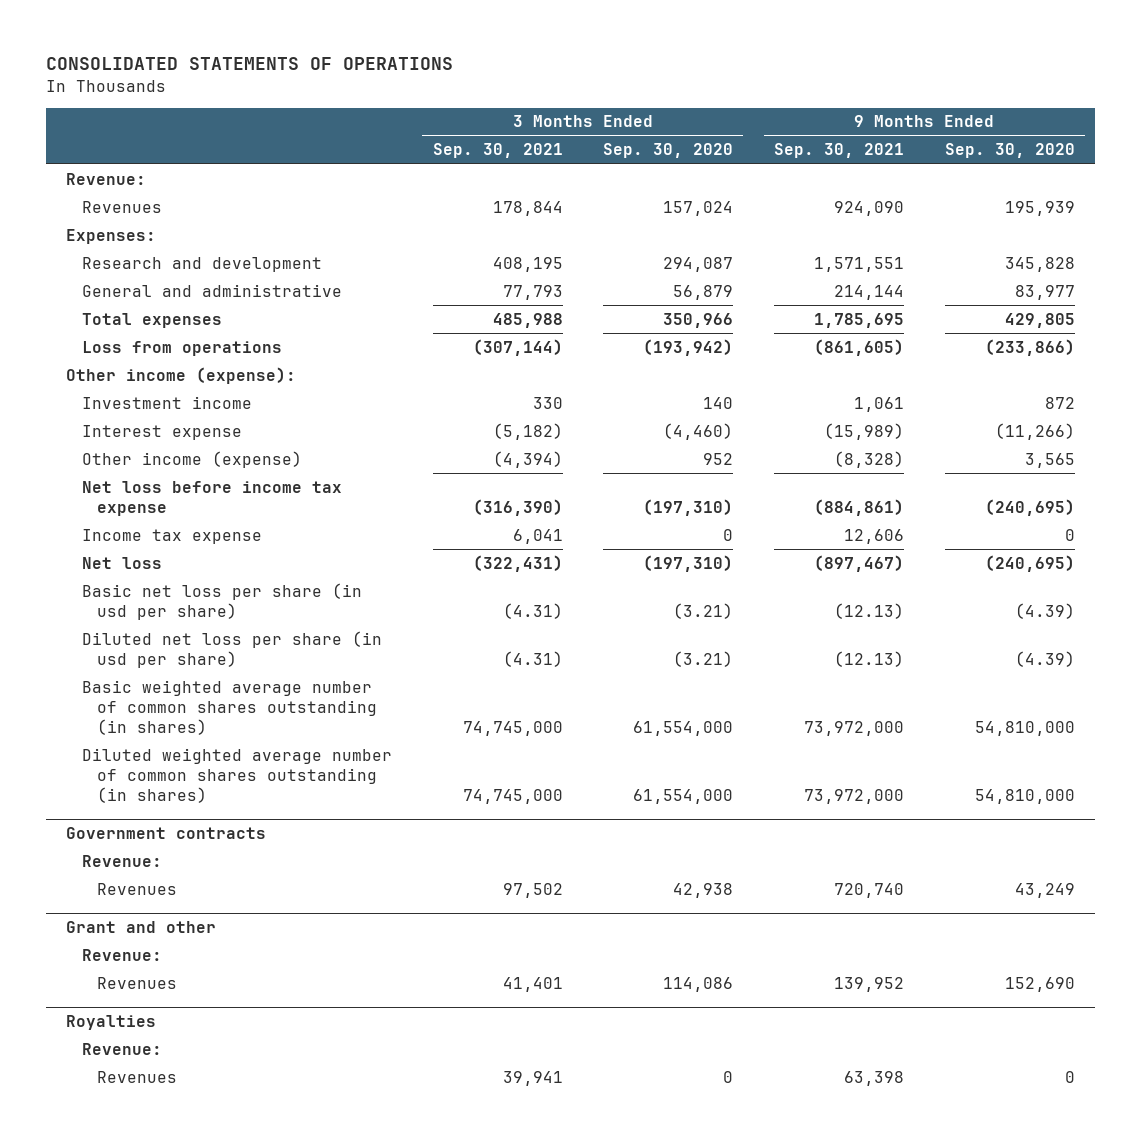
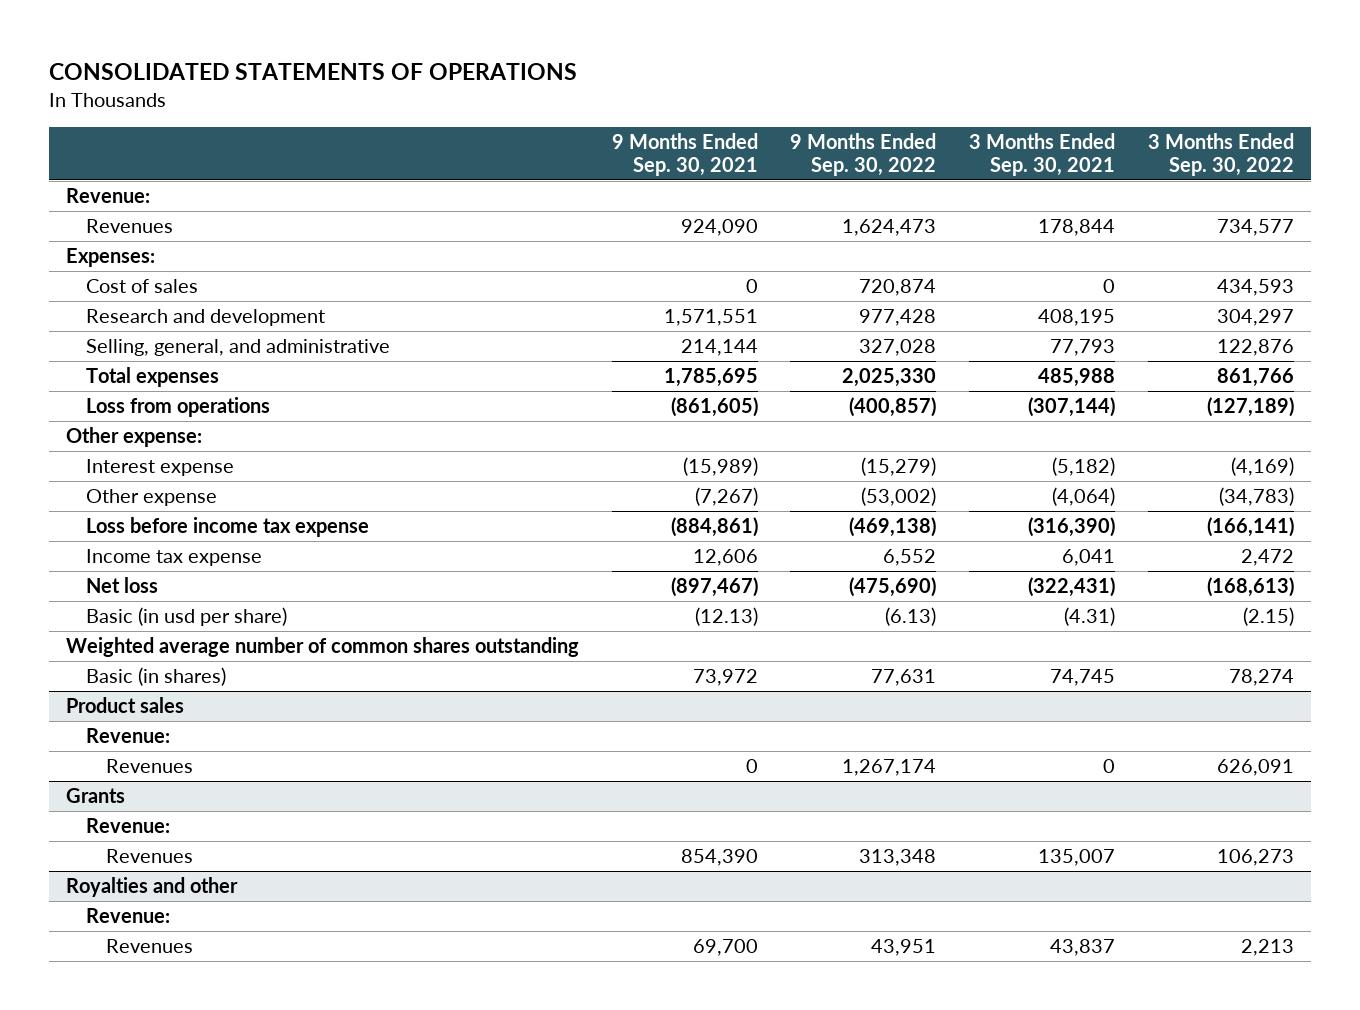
- | 3 Months Ended Sep. 30, 2021 | 3 Months Ended Sep. 30, 2020 | 9 Months Ended Sep. 30, 2021 | 9 Months Ended Sep. 30, 2020
+ | 9 Months Ended Sep. 30, 2021 | 9 Months Ended Sep. 30, 2022 | 3 Months Ended Sep. 30, 2021 | 3 Months Ended Sep. 30, 2022
+ Cost of sales | 0 | 720,874 | 0 | 434,593
- General and administrative | 77,793 | 56,879 | 214,144 | 83,977
+ Selling, general, and administrative | 214,144 | 327,028 | 77,793 | 122,876
- Other income (expense):
- Investment income | 330 | 140 | 1,061 | 872
+ Other expense:
- Other income (expense) | (4,394) | 952 | (8,328) | 3,565
- Net loss before income tax expense | (316,390) | (197,310) | (884,861) | (240,695)
+ Other expense | (7,267) | (53,002) | (4,064) | (34,783)
+ Loss before income tax expense | (884,861) | (469,138) | (316,390) | (166,141)
- Basic net loss per share (in usd per share) | (4.31) | (3.21) | (12.13) | (4.39)
- Diluted net loss per share (in usd per share) | (4.31) | (3.21) | (12.13) | (4.39)
- Basic weighted average number of common shares outstanding (in shares) | 74,745,000 | 61,554,000 | 73,972,000 | 54,810,000
- Diluted weighted average number of common shares outstanding (in shares) | 74,745,000 | 61,554,000 | 73,972,000 | 54,810,000
- Government contracts
+ Basic (in usd per share) | (12.13) | (6.13) | (4.31) | (2.15)
+ Weighted average number of common shares outstanding
+ Basic (in shares) | 73,972 | 77,631 | 74,745 | 78,274
+ Product sales
- Revenues | 97,502 | 42,938 | 720,740 | 43,249
- Grant and other
+ Revenues | 0 | 1,267,174 | 0 | 626,091
+ Grants
- Revenues | 41,401 | 114,086 | 139,952 | 152,690
- Royalties
+ Revenues | 854,390 | 313,348 | 135,007 | 106,273
+ Royalties and other
- Revenues | 39,941 | 0 | 63,398 | 0
+ Revenues | 69,700 | 43,951 | 43,837 | 2,213

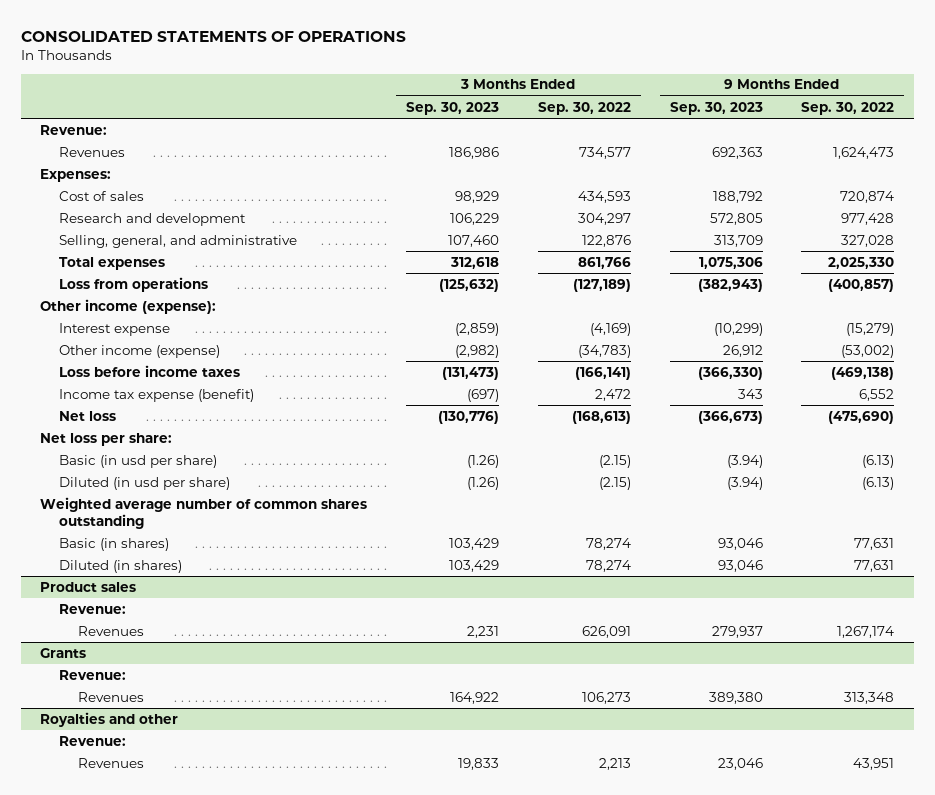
- | 9 Months Ended Sep. 30, 2021 | 9 Months Ended Sep. 30, 2022 | 3 Months Ended Sep. 30, 2021 | 3 Months Ended Sep. 30, 2022
+ | 3 Months Ended Sep. 30, 2023 | 3 Months Ended Sep. 30, 2022 | 9 Months Ended Sep. 30, 2023 | 9 Months Ended Sep. 30, 2022
- Other expense:
+ Other income (expense):
- Other expense | (7,267) | (53,002) | (4,064) | (34,783)
- Loss before income tax expense | (884,861) | (469,138) | (316,390) | (166,141)
- Income tax expense | 12,606 | 6,552 | 6,041 | 2,472
+ Other income (expense) | (2,982) | (34,783) | 26,912 | (53,002)
+ Loss before income taxes | (131,473) | (166,141) | (366,330) | (469,138)
+ Income tax expense (benefit) | (697) | 2,472 | 343 | 6,552
+ Net loss per share:
+ Diluted (in usd per share) | (1.26) | (2.15) | (3.94) | (6.13)
+ Diluted (in shares) | 103,429 | 78,274 | 93,046 | 77,631

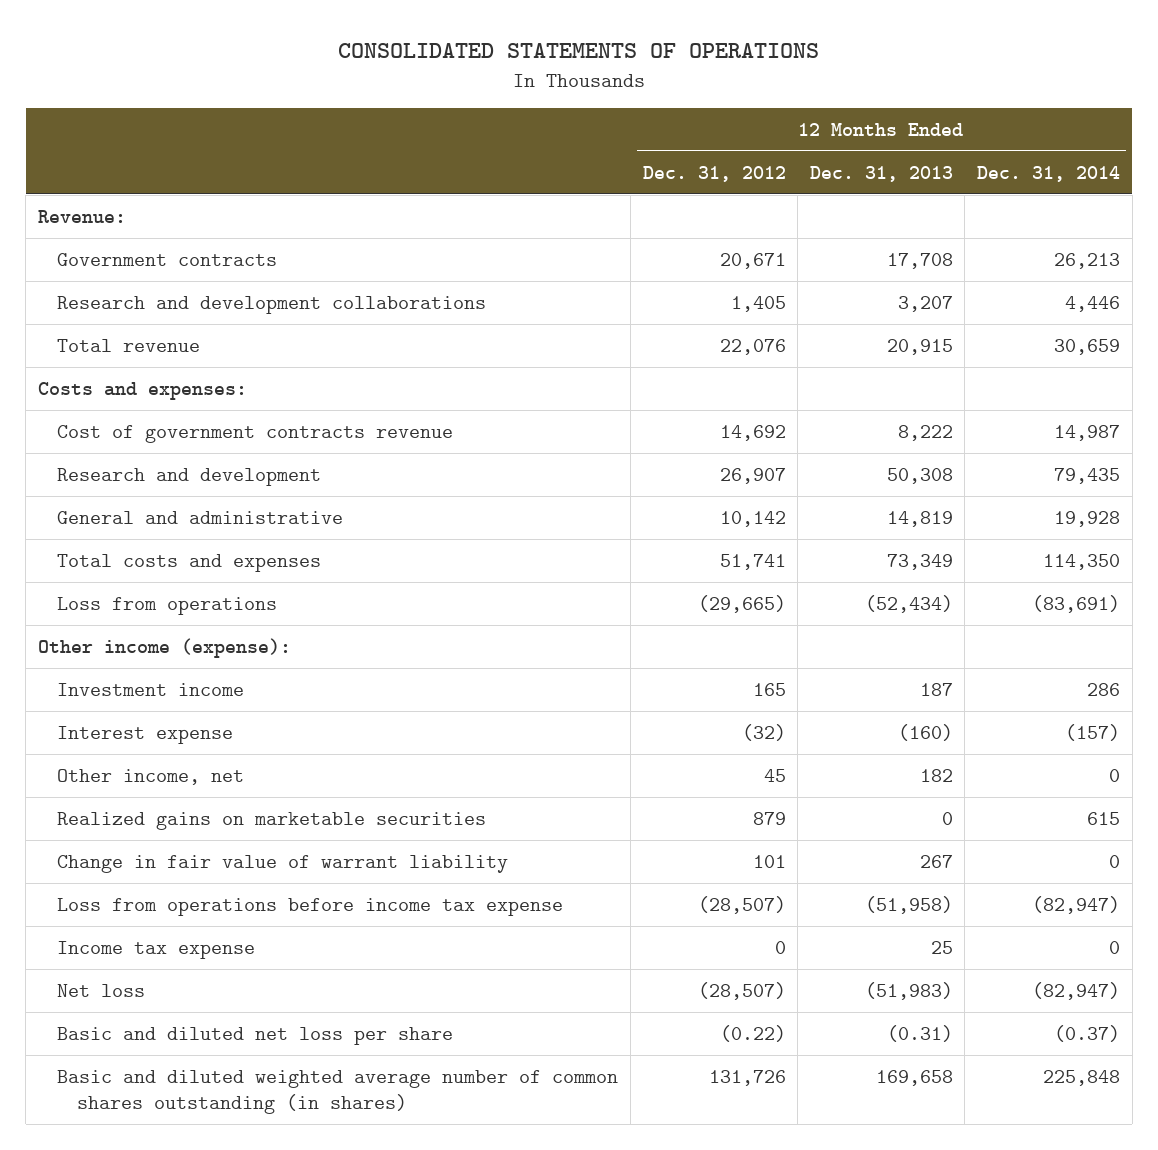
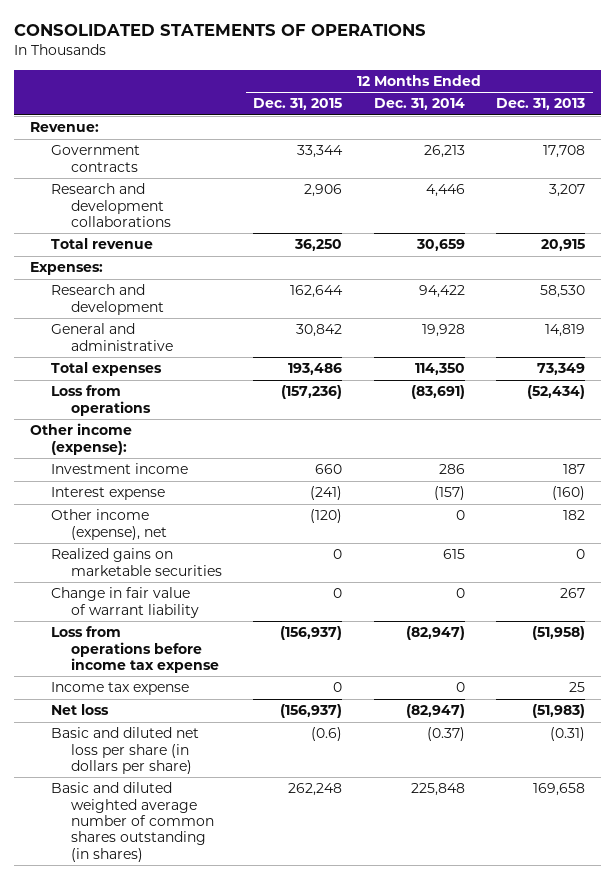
- | 12 Months Ended Dec. 31, 2012 | 12 Months Ended Dec. 31, 2013 | 12 Months Ended Dec. 31, 2014
+ | 12 Months Ended Dec. 31, 2015 | 12 Months Ended Dec. 31, 2014 | 12 Months Ended Dec. 31, 2013
- Costs and expenses:
- Cost of government contracts revenue | 14,692 | 8,222 | 14,987
- Research and development | 26,907 | 50,308 | 79,435
+ Expenses:
+ Research and development | 162,644 | 94,422 | 58,530
- Total costs and expenses | 51,741 | 73,349 | 114,350
+ Total expenses | 193,486 | 114,350 | 73,349
- Other income, net | 45 | 182 | 0
+ Other income (expense), net | (120) | 0 | 182
- Basic and diluted net loss per share | (0.22) | (0.31) | (0.37)
+ Basic and diluted net loss per share (in dollars per share) | (0.6) | (0.37) | (0.31)

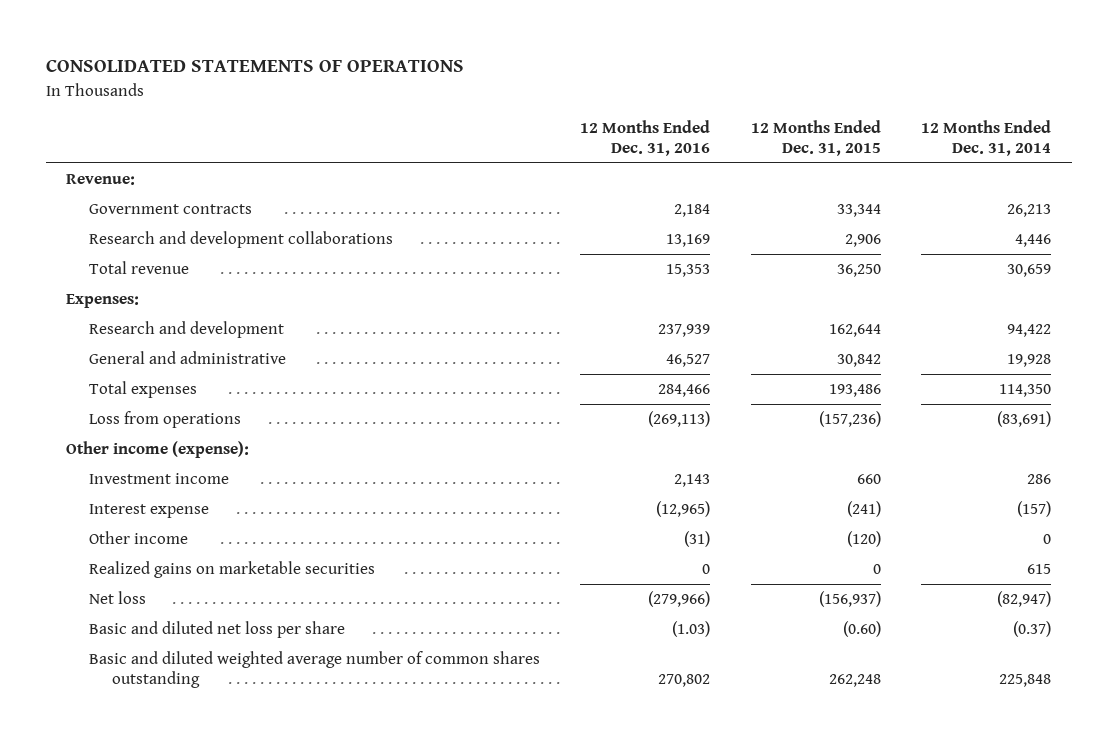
- | 12 Months Ended Dec. 31, 2015 | 12 Months Ended Dec. 31, 2014 | 12 Months Ended Dec. 31, 2013
+ | 12 Months Ended Dec. 31, 2016 | 12 Months Ended Dec. 31, 2015 | 12 Months Ended Dec. 31, 2014
- Other income (expense), net | (120) | 0 | 182
+ Other income | (31) | (120) | 0
- Change in fair value of warrant liability | 0 | 0 | 267
- Loss from operations before income tax expense | (156,937) | (82,947) | (51,958)
- Income tax expense | 0 | 0 | 25
- Basic and diluted net loss per share (in dollars per share) | (0.6) | (0.37) | (0.31)
- Basic and diluted weighted average number of common shares outstanding (in shares) | 262,248 | 225,848 | 169,658
+ Basic and diluted net loss per share | (1.03) | (0.60) | (0.37)
+ Basic and diluted weighted average number of common shares outstanding | 270,802 | 262,248 | 225,848

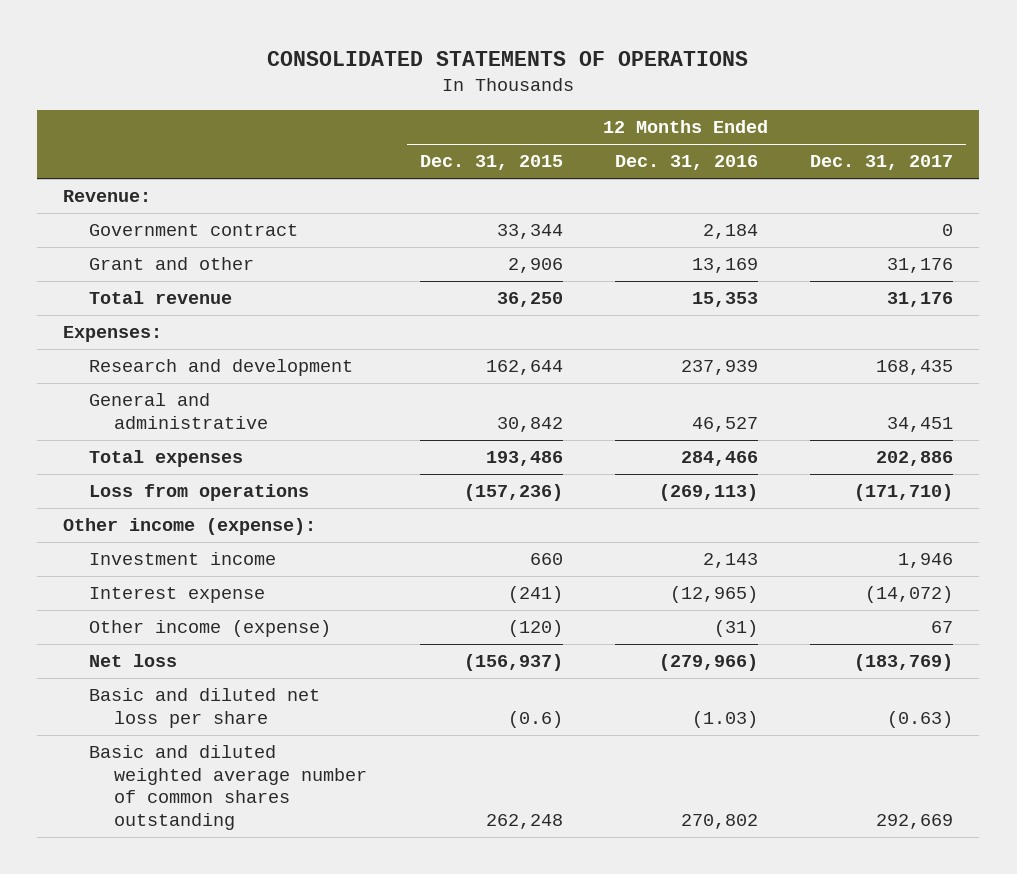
- | 12 Months Ended Dec. 31, 2016 | 12 Months Ended Dec. 31, 2015 | 12 Months Ended Dec. 31, 2014
+ | 12 Months Ended Dec. 31, 2015 | 12 Months Ended Dec. 31, 2016 | 12 Months Ended Dec. 31, 2017
- Government contracts | 2,184 | 33,344 | 26,213
- Research and development collaborations | 13,169 | 2,906 | 4,446
+ Government contract | 33,344 | 2,184 | 0
+ Grant and other | 2,906 | 13,169 | 31,176
- Other income | (31) | (120) | 0
- Realized gains on marketable securities | 0 | 0 | 615
+ Other income (expense) | (120) | (31) | 67
- Basic and diluted net loss per share | (1.03) | (0.60) | (0.37)
+ Basic and diluted net loss per share | (0.6) | (1.03) | (0.63)

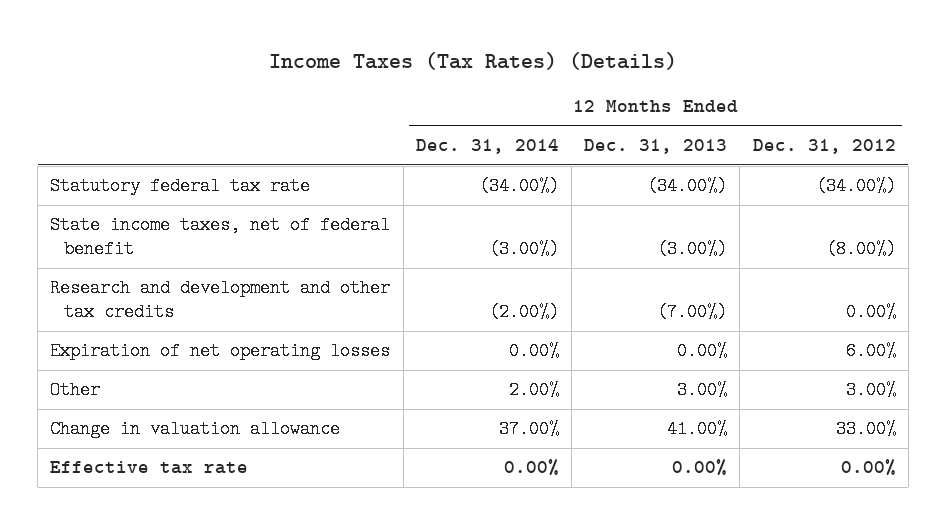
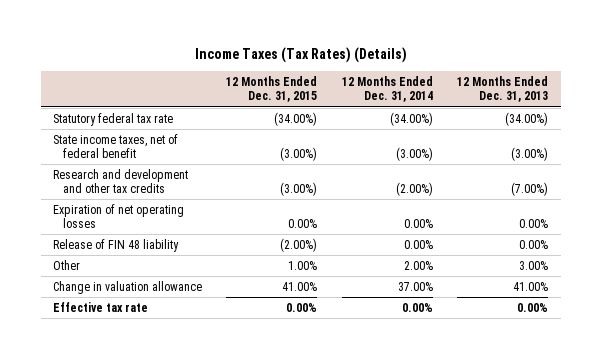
- | 12 Months Ended Dec. 31, 2014 | 12 Months Ended Dec. 31, 2013 | 12 Months Ended Dec. 31, 2012
+ | 12 Months Ended Dec. 31, 2015 | 12 Months Ended Dec. 31, 2014 | 12 Months Ended Dec. 31, 2013
+ Release of FIN 48 liability | (2.00%) | 0.00% | 0.00%

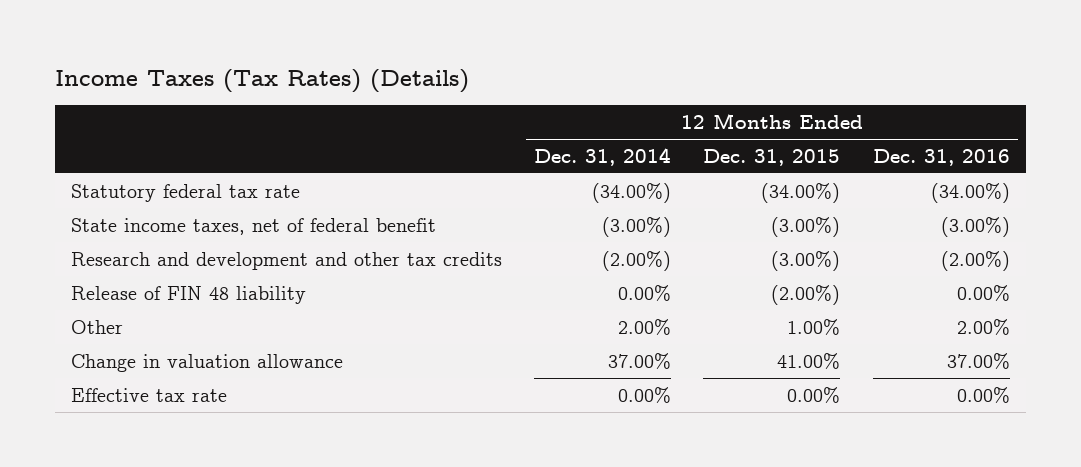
- | 12 Months Ended Dec. 31, 2015 | 12 Months Ended Dec. 31, 2014 | 12 Months Ended Dec. 31, 2013
+ | 12 Months Ended Dec. 31, 2014 | 12 Months Ended Dec. 31, 2015 | 12 Months Ended Dec. 31, 2016
- Expiration of net operating losses | 0.00% | 0.00% | 0.00%

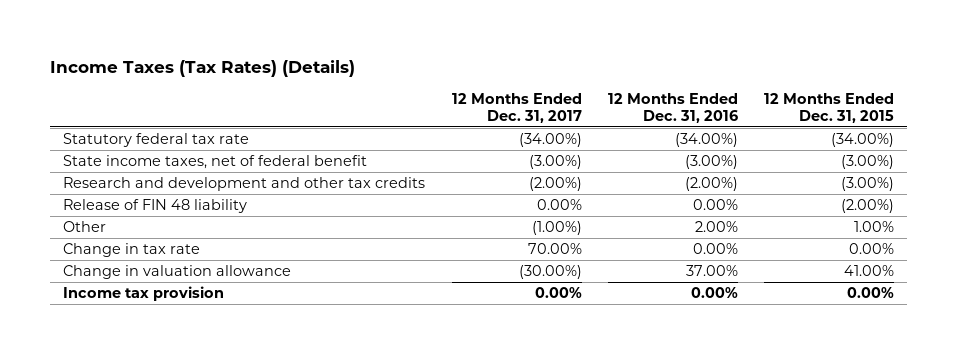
- | 12 Months Ended Dec. 31, 2014 | 12 Months Ended Dec. 31, 2015 | 12 Months Ended Dec. 31, 2016
+ | 12 Months Ended Dec. 31, 2017 | 12 Months Ended Dec. 31, 2016 | 12 Months Ended Dec. 31, 2015
+ Change in tax rate | 70.00% | 0.00% | 0.00%
- Effective tax rate | 0.00% | 0.00% | 0.00%
+ Income tax provision | 0.00% | 0.00% | 0.00%

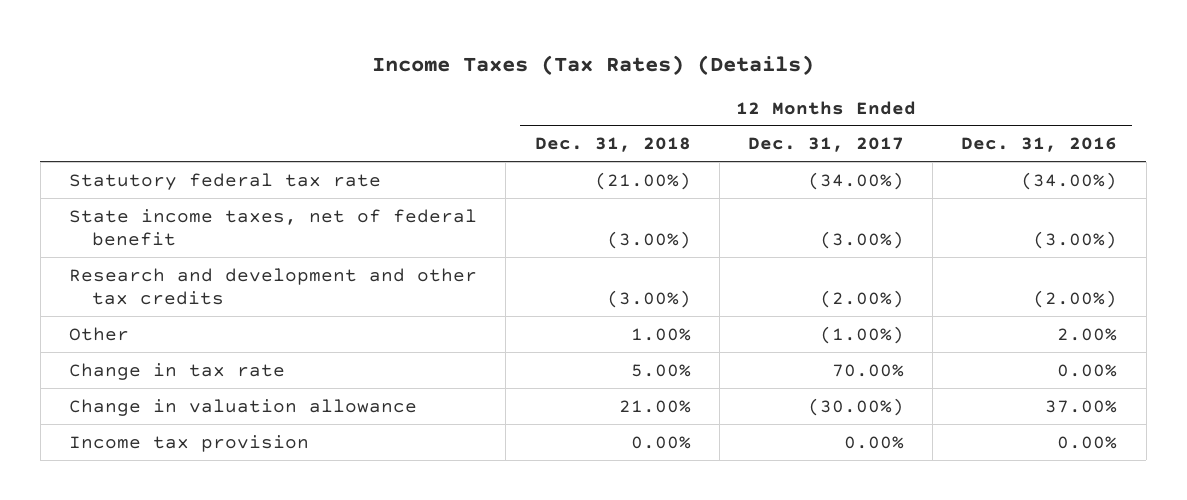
- | 12 Months Ended Dec. 31, 2017 | 12 Months Ended Dec. 31, 2016 | 12 Months Ended Dec. 31, 2015
+ | 12 Months Ended Dec. 31, 2018 | 12 Months Ended Dec. 31, 2017 | 12 Months Ended Dec. 31, 2016
- Release of FIN 48 liability | 0.00% | 0.00% | (2.00%)

